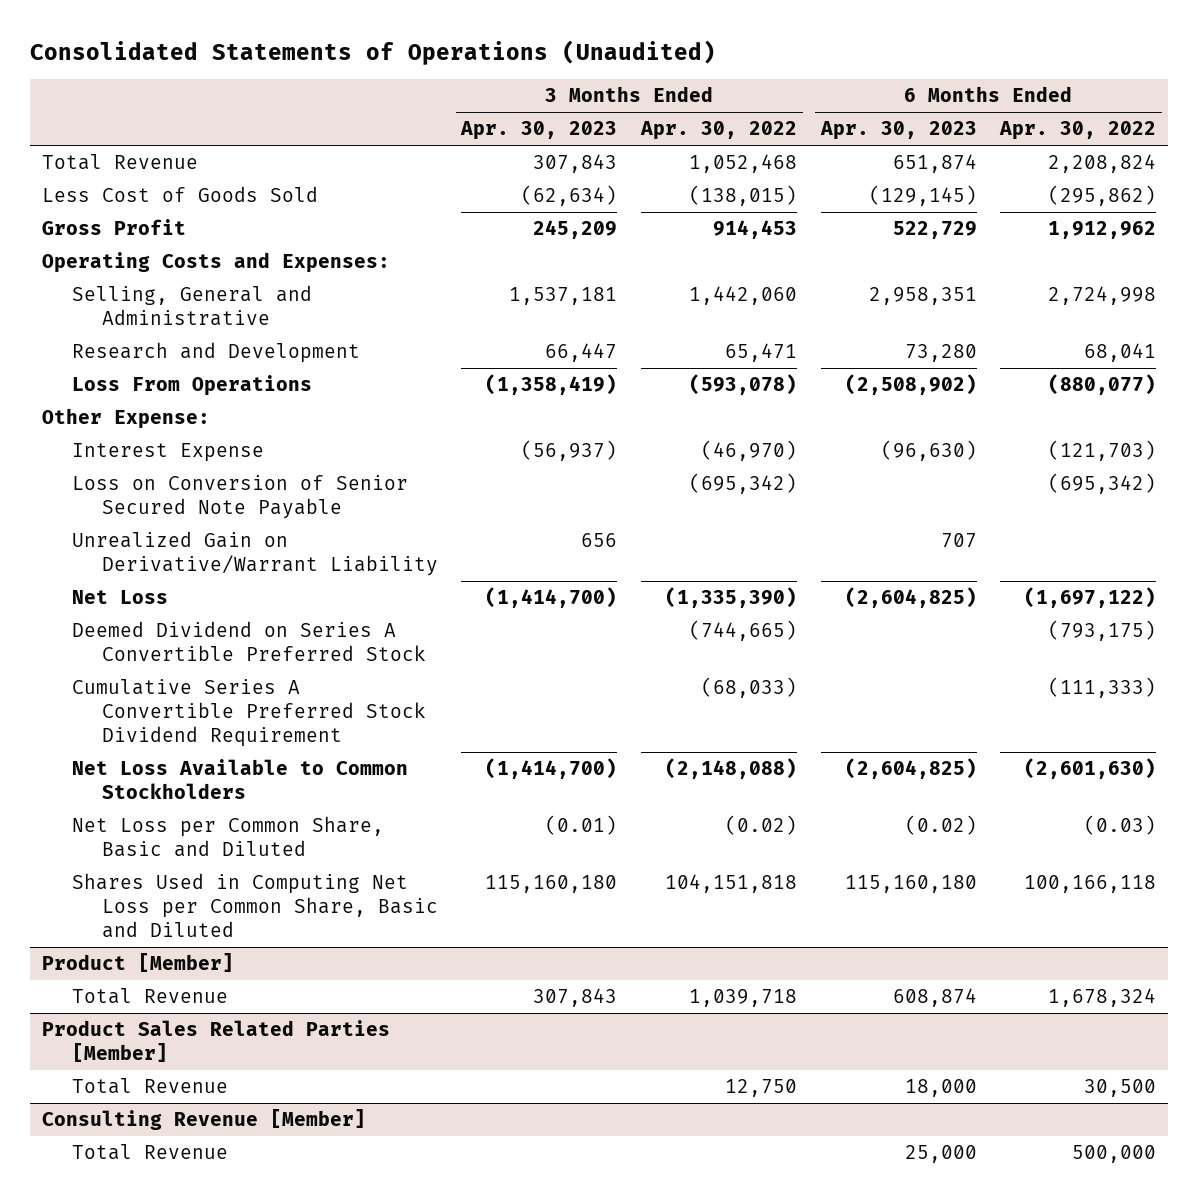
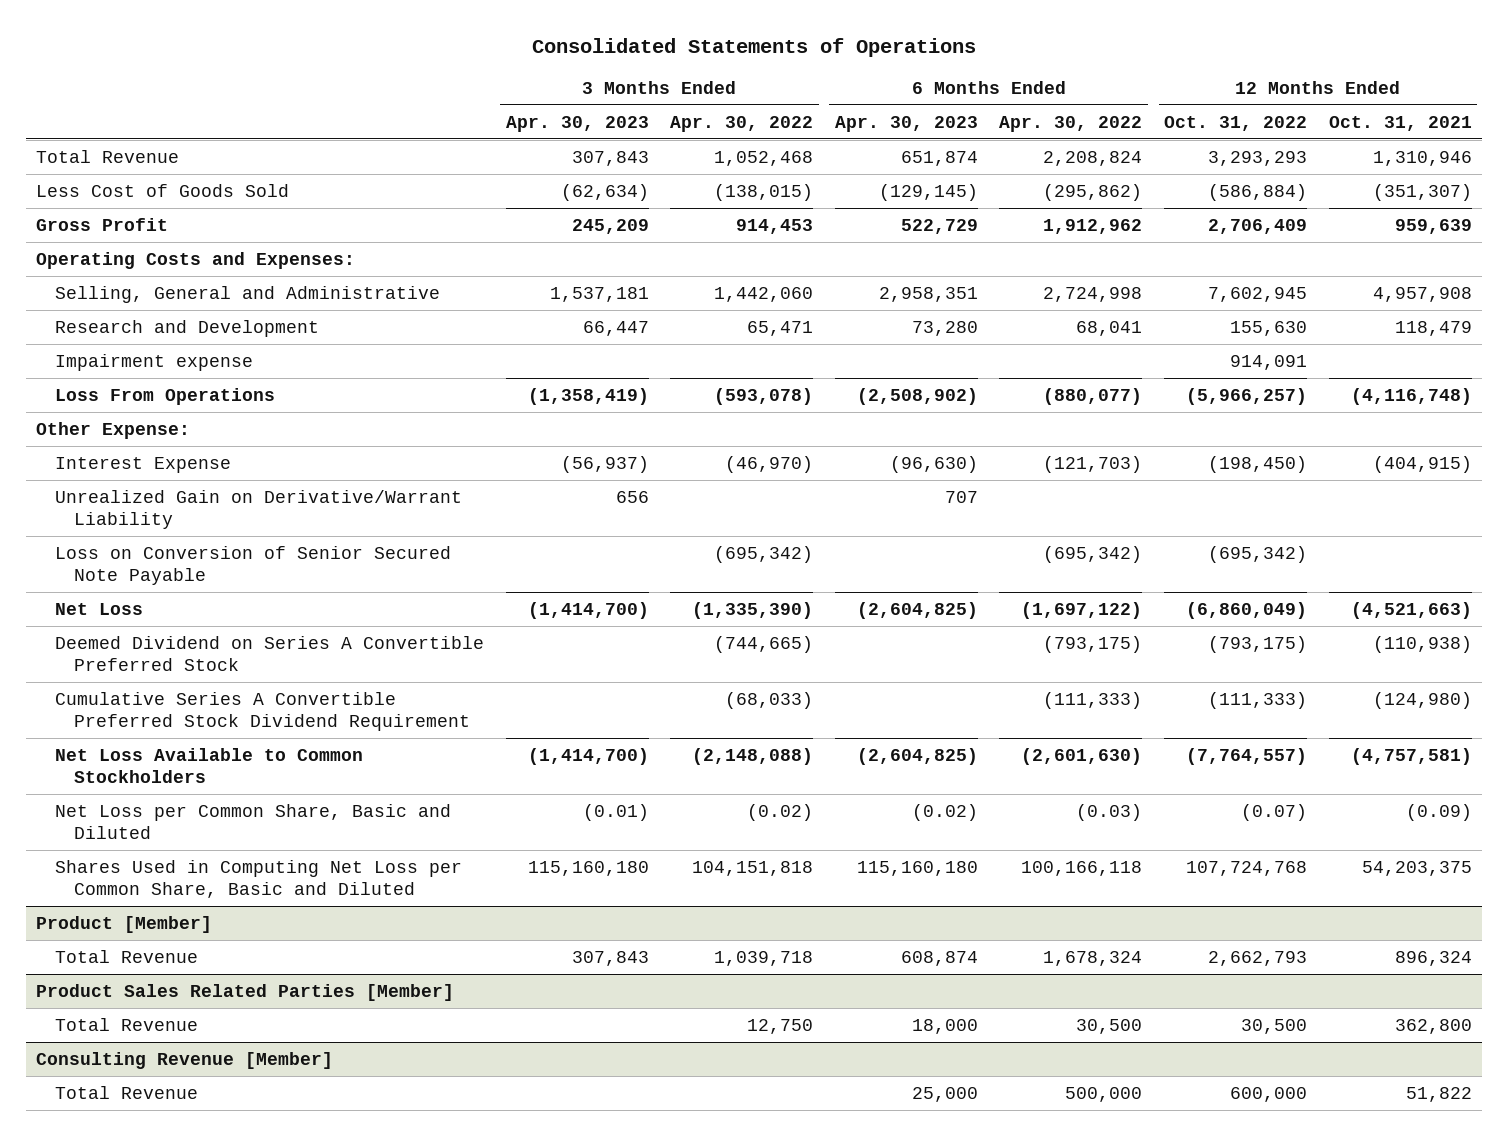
- Consolidated Statements of Operations (Unaudited)
+ Consolidated Statements of Operations
- | 3 Months Ended Apr. 30, 2023 | 3 Months Ended Apr. 30, 2022 | 6 Months Ended Apr. 30, 2023 | 6 Months Ended Apr. 30, 2022
+ | 3 Months Ended Apr. 30, 2023 | 3 Months Ended Apr. 30, 2022 | 6 Months Ended Apr. 30, 2023 | 6 Months Ended Apr. 30, 2022 | 12 Months Ended Oct. 31, 2022 | 12 Months Ended Oct. 31, 2021
+ Impairment expense | | | | | 914,091 |
moved down: Loss on Conversion of Senior Secured Note Payable | | (695,342) | | (695,342) | (695,342) |

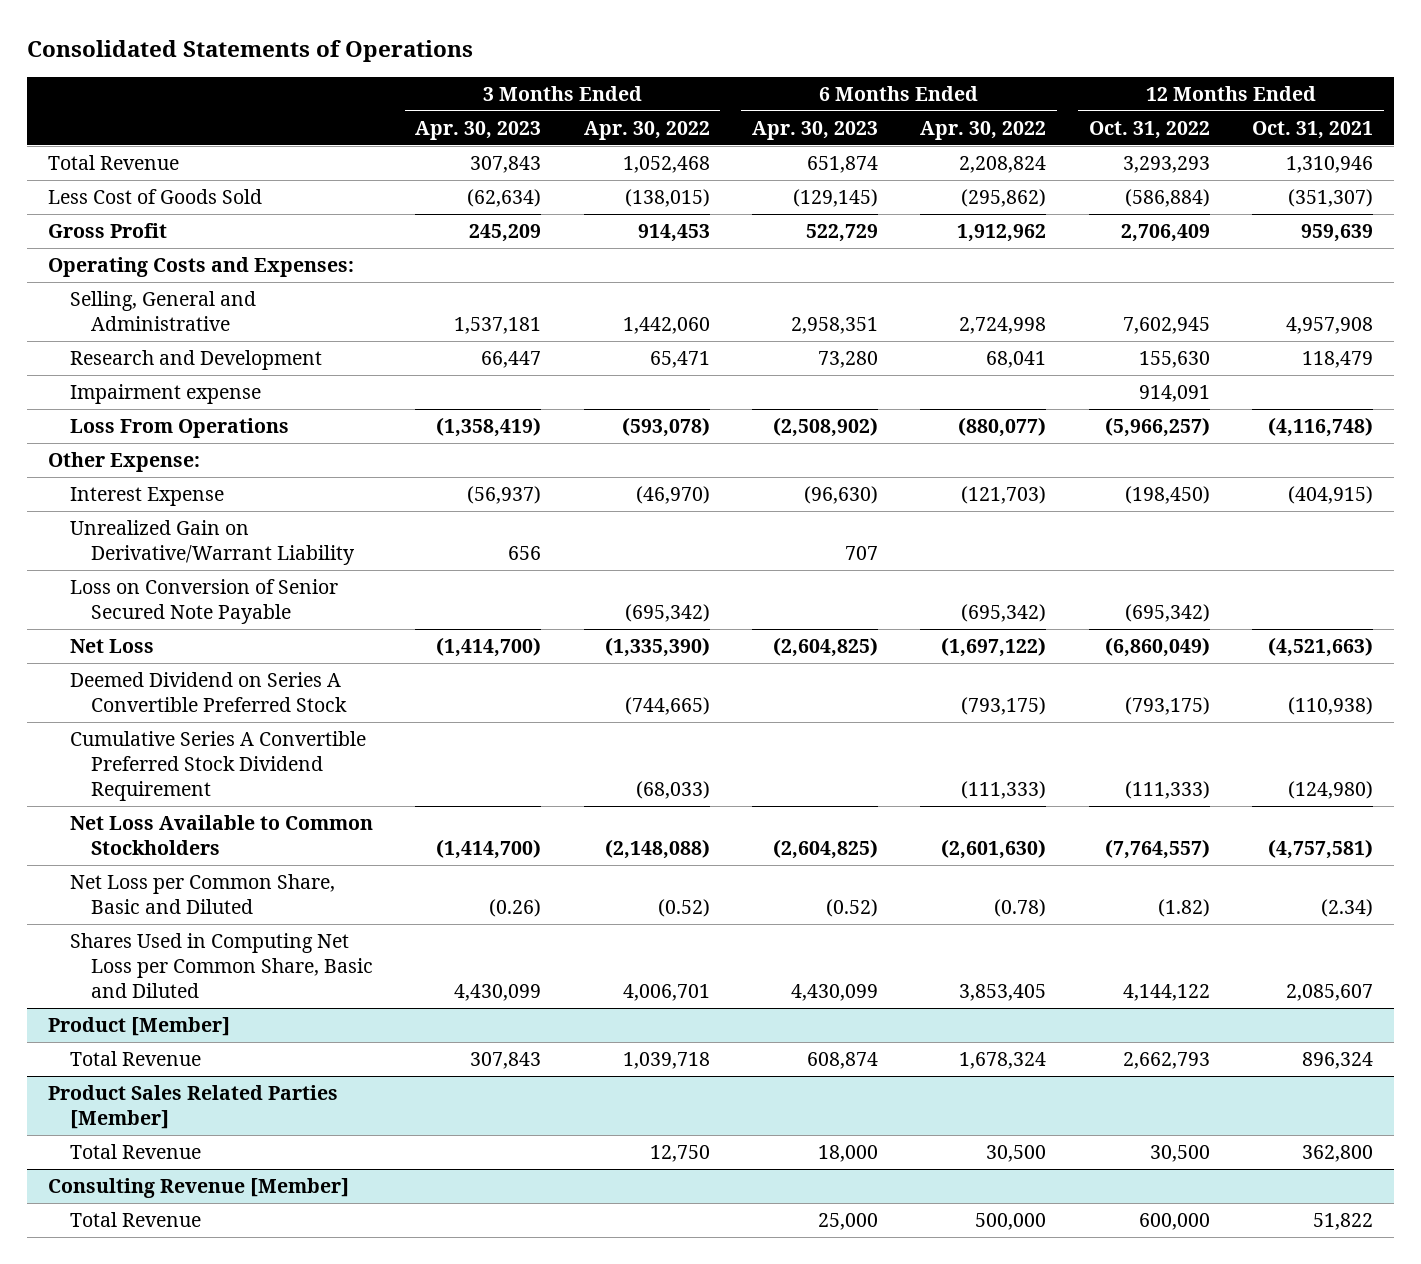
- Net Loss per Common Share, Basic and Diluted | (0.01) | (0.02) | (0.02) | (0.03) | (0.07) | (0.09)
- Shares Used in Computing Net Loss per Common Share, Basic and Diluted | 115,160,180 | 104,151,818 | 115,160,180 | 100,166,118 | 107,724,768 | 54,203,375
+ Net Loss per Common Share, Basic and Diluted | (0.26) | (0.52) | (0.52) | (0.78) | (1.82) | (2.34)
+ Shares Used in Computing Net Loss per Common Share, Basic and Diluted | 4,430,099 | 4,006,701 | 4,430,099 | 3,853,405 | 4,144,122 | 2,085,607

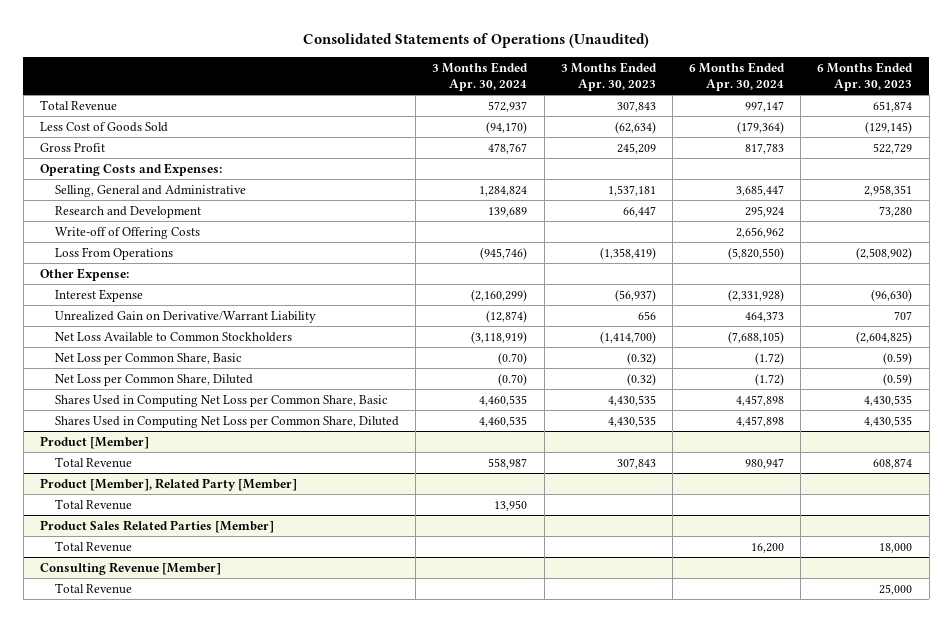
- Consolidated Statements of Operations
+ Consolidated Statements of Operations (Unaudited)
- | 3 Months Ended Apr. 30, 2023 | 3 Months Ended Apr. 30, 2022 | 6 Months Ended Apr. 30, 2023 | 6 Months Ended Apr. 30, 2022 | 12 Months Ended Oct. 31, 2022 | 12 Months Ended Oct. 31, 2021
+ | 3 Months Ended Apr. 30, 2024 | 3 Months Ended Apr. 30, 2023 | 6 Months Ended Apr. 30, 2024 | 6 Months Ended Apr. 30, 2023
- Impairment expense | | | | | 914,091 |
+ Write-off of Offering Costs | | | 2,656,962 |
- Loss on Conversion of Senior Secured Note Payable | | (695,342) | | (695,342) | (695,342) |
- Net Loss | (1,414,700) | (1,335,390) | (2,604,825) | (1,697,122) | (6,860,049) | (4,521,663)
- Deemed Dividend on Series A Convertible Preferred Stock | | (744,665) | | (793,175) | (793,175) | (110,938)
- Cumulative Series A Convertible Preferred Stock Dividend Requirement | | (68,033) | | (111,333) | (111,333) | (124,980)
- Net Loss per Common Share, Basic and Diluted | (0.26) | (0.52) | (0.52) | (0.78) | (1.82) | (2.34)
- Shares Used in Computing Net Loss per Common Share, Basic and Diluted | 4,430,099 | 4,006,701 | 4,430,099 | 3,853,405 | 4,144,122 | 2,085,607
+ Net Loss per Common Share, Basic | (0.70) | (0.32) | (1.72) | (0.59)
+ Net Loss per Common Share, Diluted | (0.70) | (0.32) | (1.72) | (0.59)
+ Shares Used in Computing Net Loss per Common Share, Basic | 4,460,535 | 4,430,535 | 4,457,898 | 4,430,535
+ Shares Used in Computing Net Loss per Common Share, Diluted | 4,460,535 | 4,430,535 | 4,457,898 | 4,430,535
+ Product [Member], Related Party [Member]
+ Total Revenue | 13,950 | | |

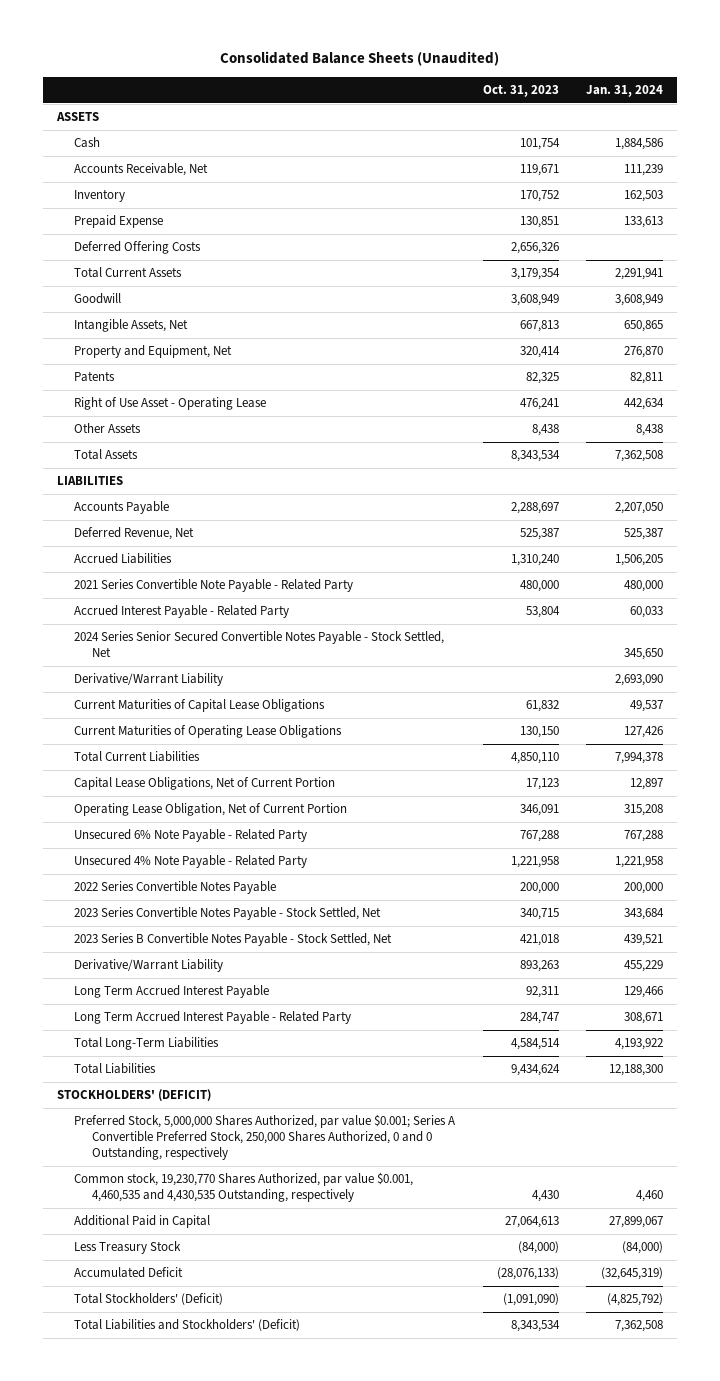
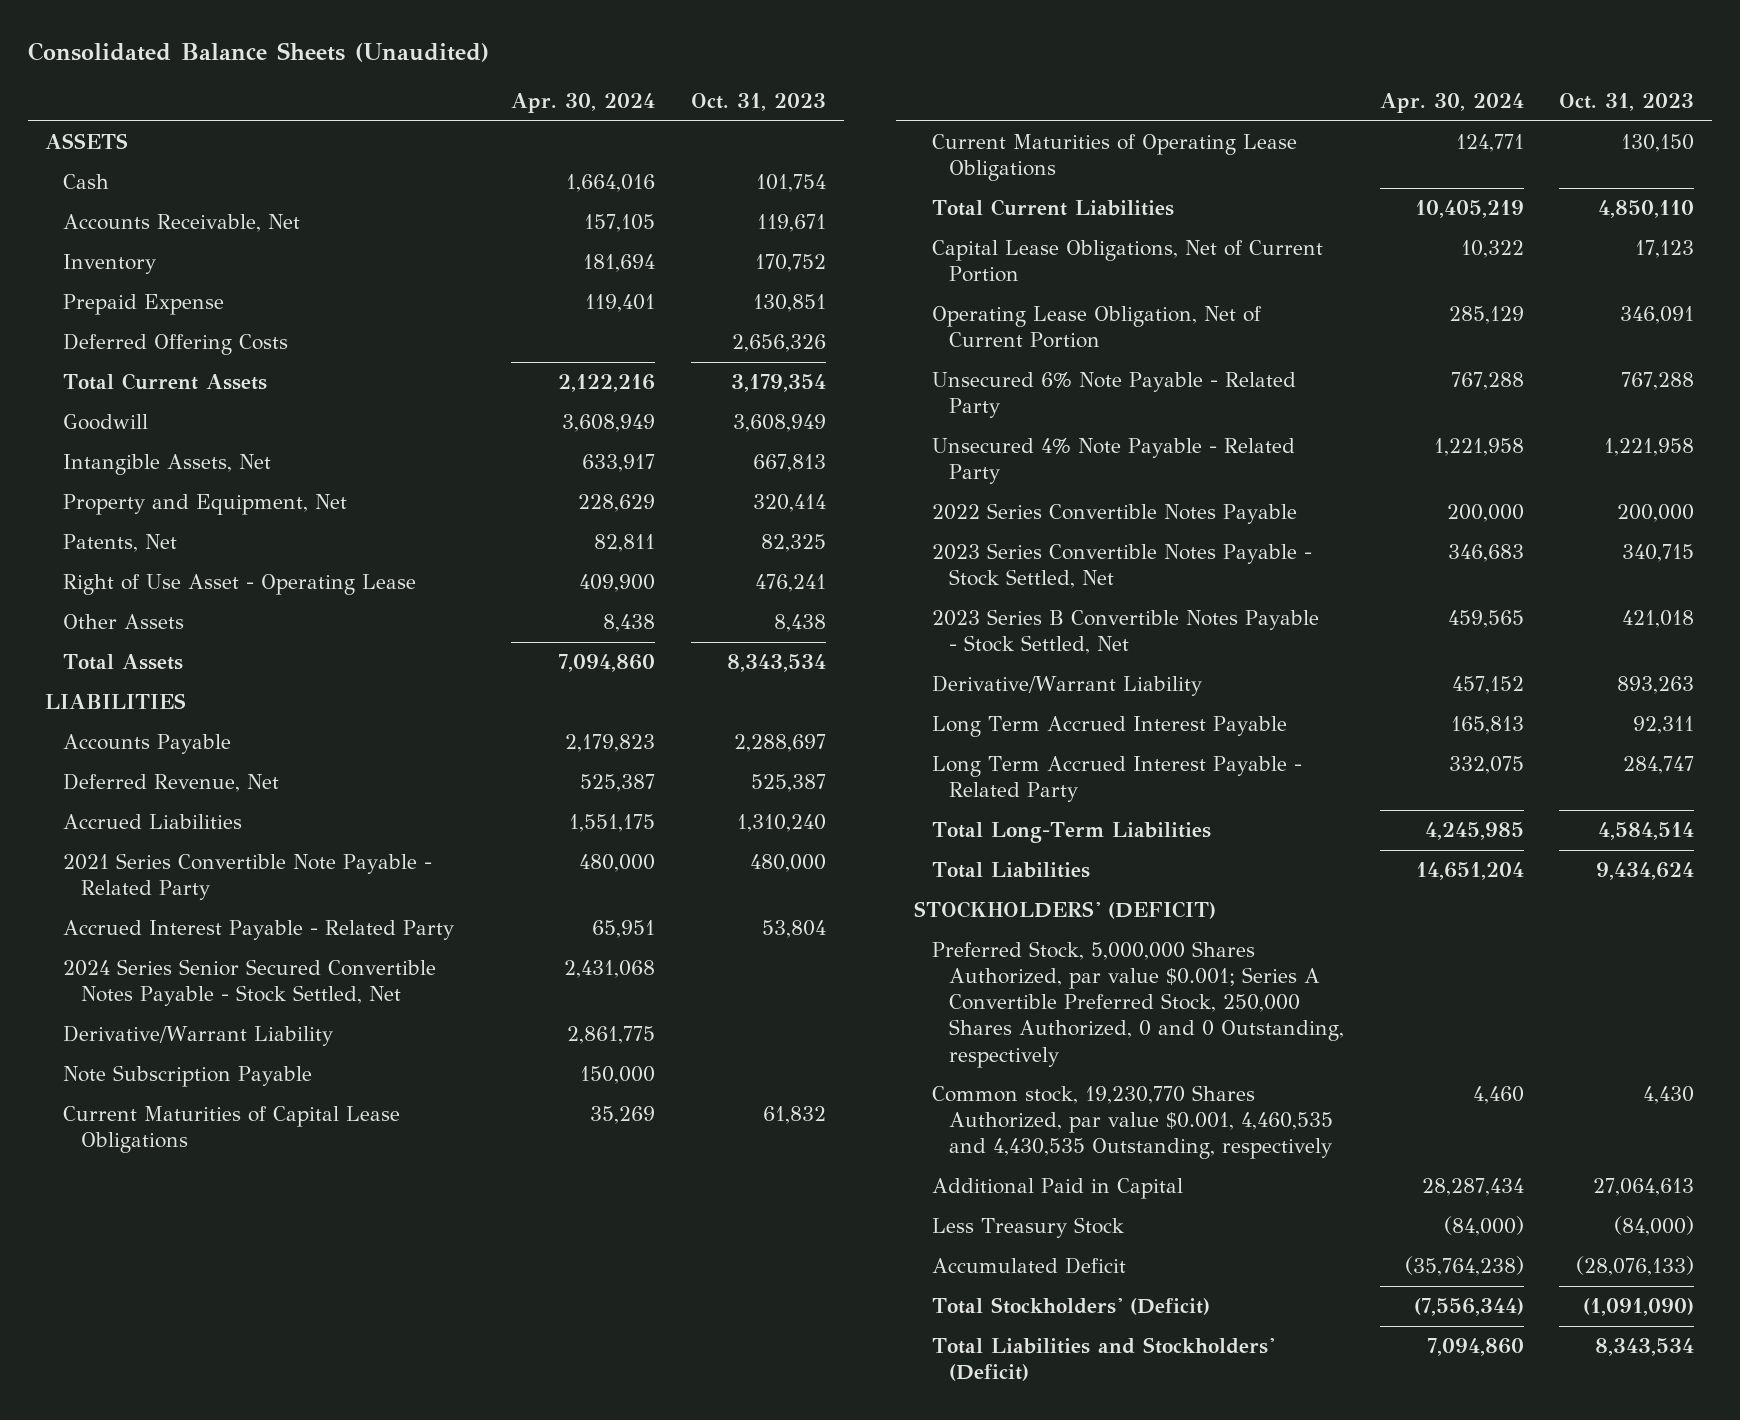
- | Oct. 31, 2023 | Jan. 31, 2024
+ | Apr. 30, 2024 | Oct. 31, 2023
- Patents | 82,325 | 82,811
+ Patents, Net | 82,811 | 82,325
+ Note Subscription Payable | 150,000 |

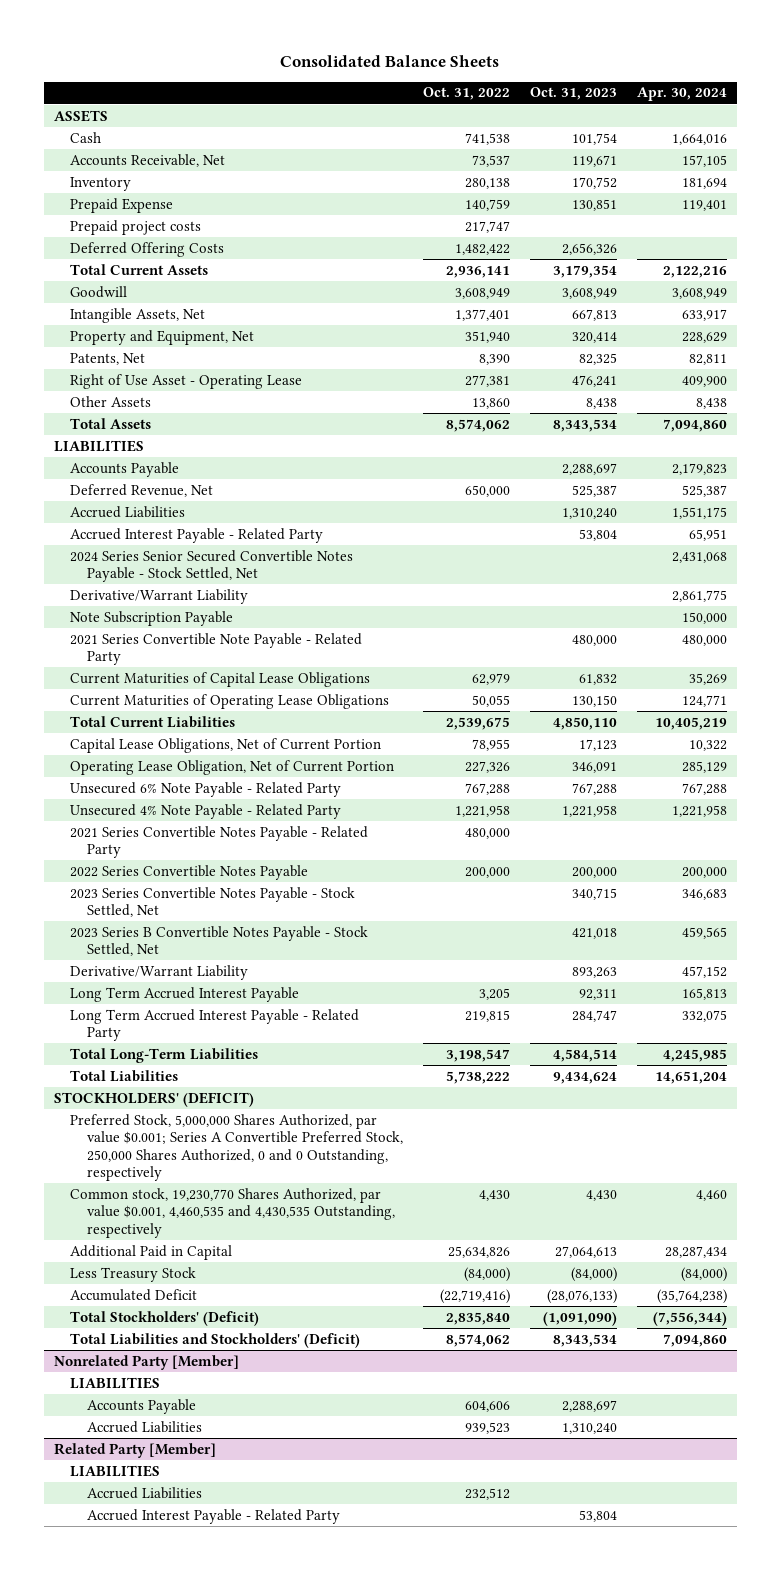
- Consolidated Balance Sheets (Unaudited)
+ Consolidated Balance Sheets
- | Apr. 30, 2024 | Oct. 31, 2023
+ | Oct. 31, 2022 | Oct. 31, 2023 | Apr. 30, 2024
+ Prepaid project costs | 217,747 | |
moved down: 2021 Series Convertible Note Payable - Related Party | | 480,000 | 480,000
+ 2021 Series Convertible Notes Payable - Related Party | 480,000 | |
+ Nonrelated Party [Member]
+ LIABILITIES
+ Accounts Payable | 604,606 | 2,288,697 |
+ Accrued Liabilities | 939,523 | 1,310,240 |
+ Related Party [Member]
+ LIABILITIES
+ Accrued Liabilities | 232,512 | |
+ Accrued Interest Payable - Related Party | | 53,804 |

